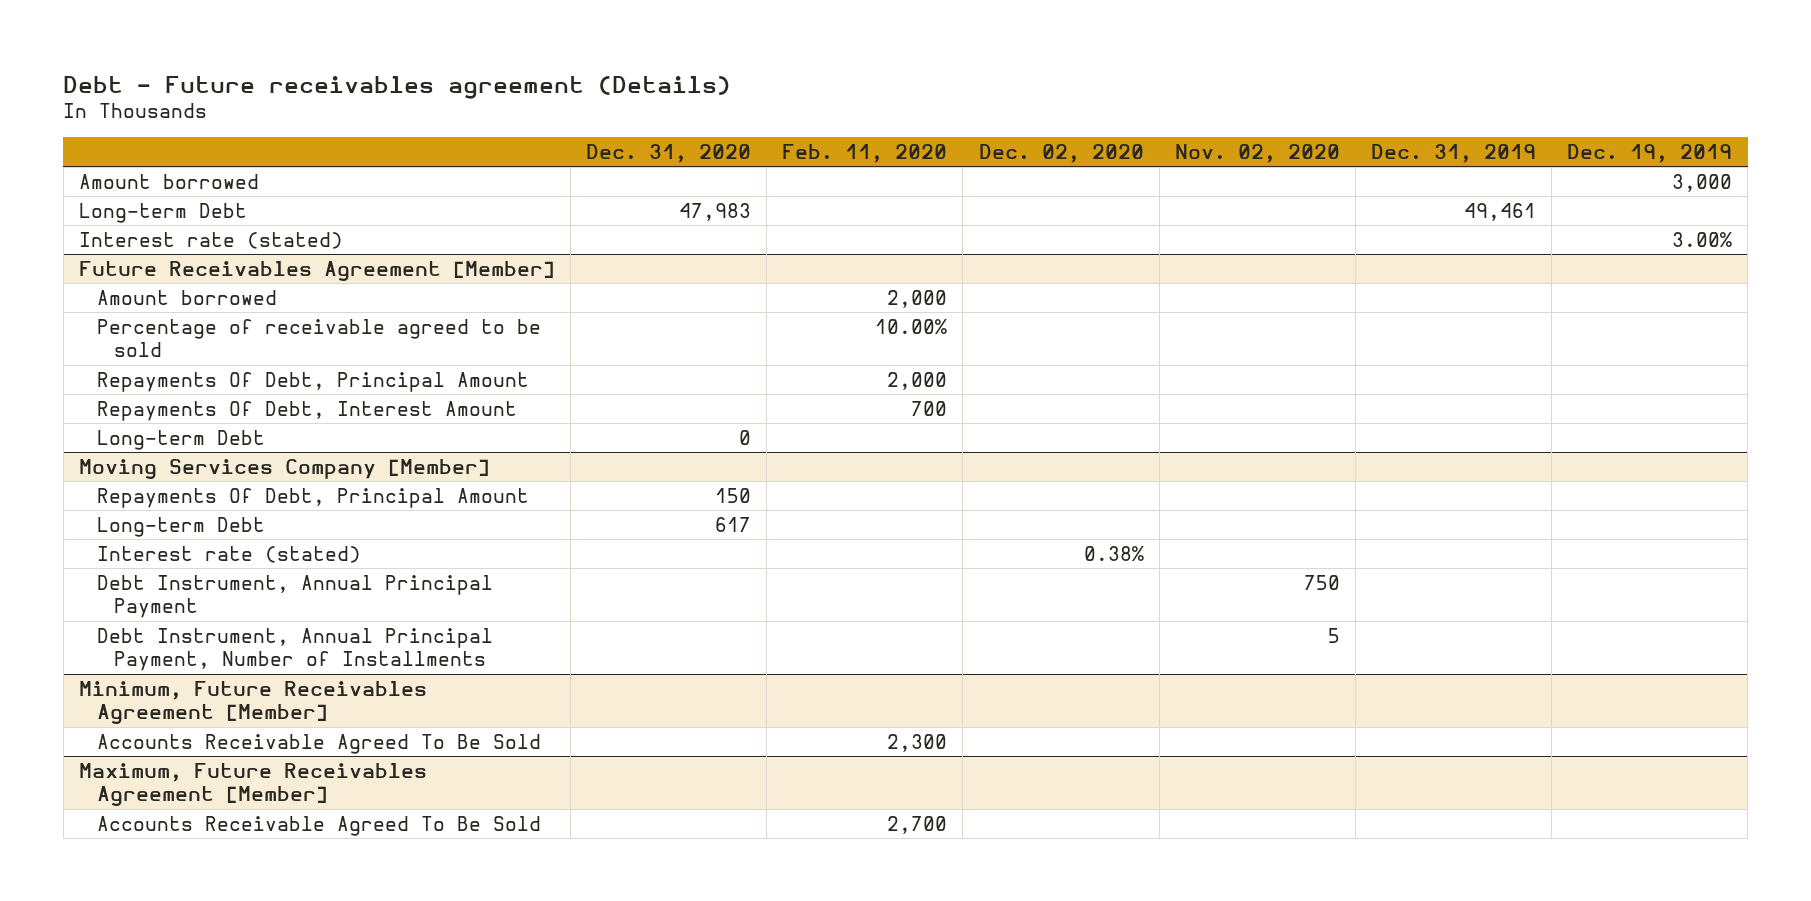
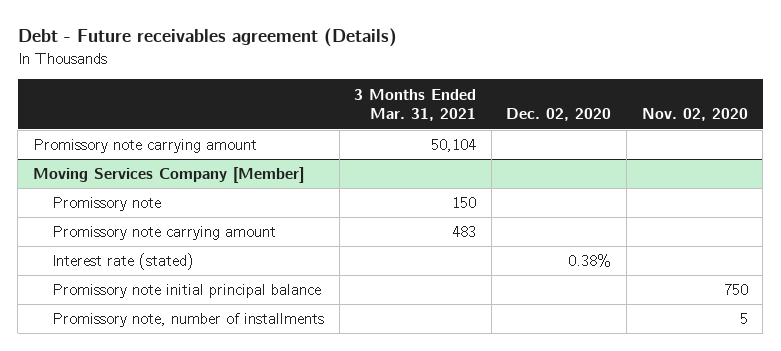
- | Dec. 31, 2020 | Feb. 11, 2020 | Dec. 02, 2020 | Nov. 02, 2020 | Dec. 31, 2019 | Dec. 19, 2019
+ | 3 Months Ended Mar. 31, 2021 | Dec. 02, 2020 | Nov. 02, 2020
- Amount borrowed | | | | | | 3,000
- Long-term Debt | 47,983 | | | | 49,461 |
- Interest rate (stated) | | | | | | 3.00%
- Future Receivables Agreement [Member]
- Amount borrowed | | 2,000 | | | |
- Percentage of receivable agreed to be sold | | 10.00% | | | |
- Repayments Of Debt, Principal Amount | | 2,000 | | | |
- Repayments Of Debt, Interest Amount | | 700 | | | |
- Long-term Debt | 0 | | | | |
+ Promissory note carrying amount | 50,104 | |
@ Moving Services Company [Member]
- Repayments Of Debt, Principal Amount | 150 | | | | |
- Long-term Debt | 617 | | | | |
+ Promissory note | 150 | |
+ Promissory note carrying amount | 483 | |
- Debt Instrument, Annual Principal Payment | | | | 750 | |
- Debt Instrument, Annual Principal Payment, Number of Installments | | | | 5 | |
- Minimum, Future Receivables Agreement [Member]
- Accounts Receivable Agreed To Be Sold | | 2,300 | | | |
- Maximum, Future Receivables Agreement [Member]
- Accounts Receivable Agreed To Be Sold | | 2,700 | | | |
@ Moving Services Company [Member]
+ Promissory note initial principal balance | | | 750
+ Promissory note, number of installments | | | 5

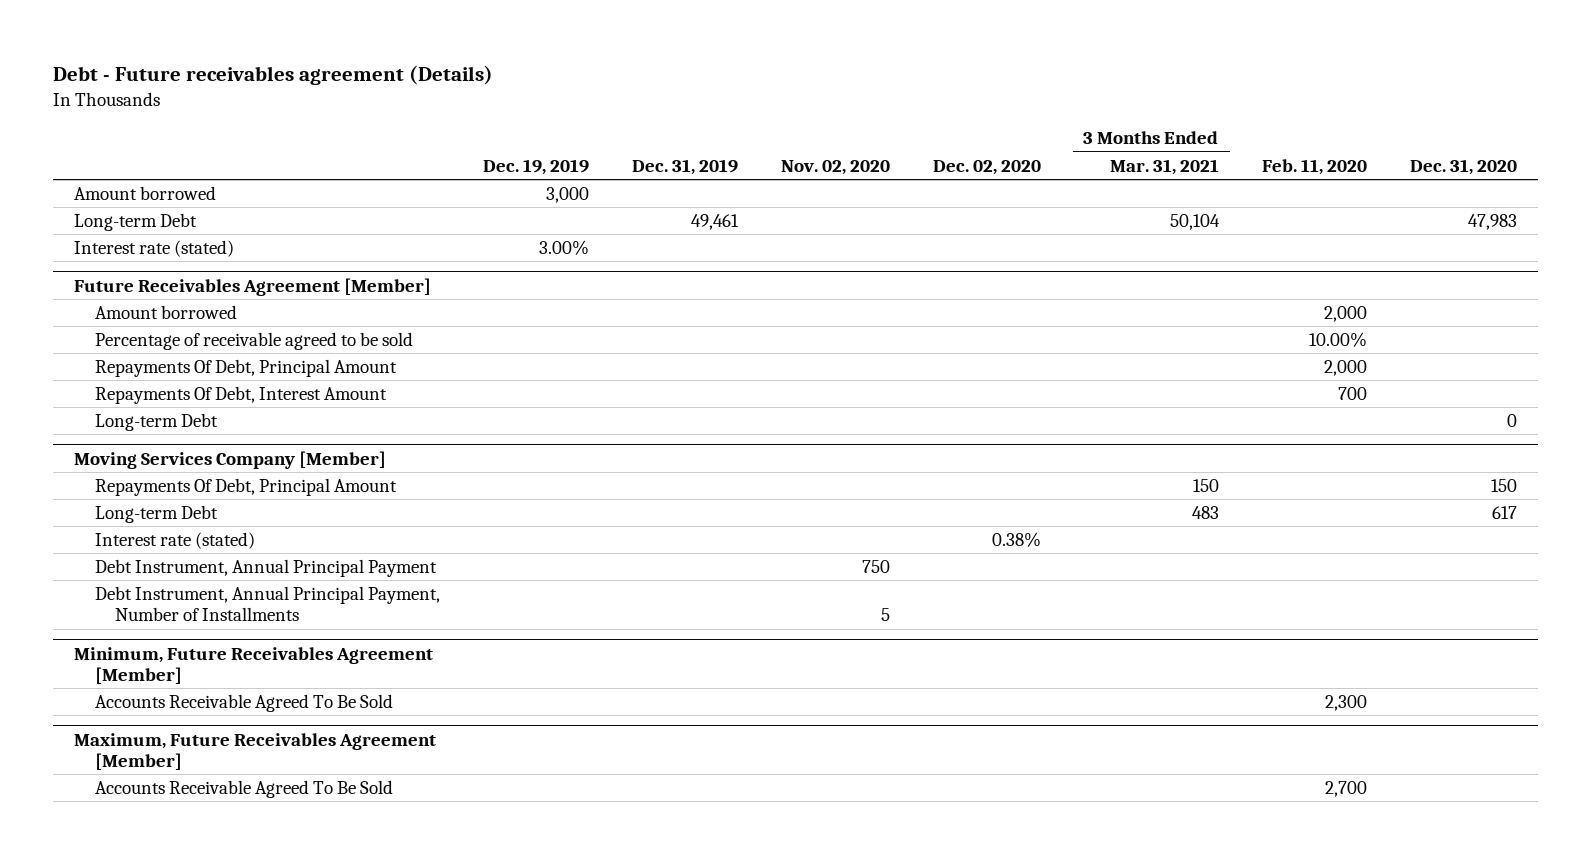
- | 3 Months Ended Mar. 31, 2021 | Dec. 02, 2020 | Nov. 02, 2020
+ | Dec. 19, 2019 | Dec. 31, 2019 | Nov. 02, 2020 | Dec. 02, 2020 | 3 Months Ended Mar. 31, 2021 | Feb. 11, 2020 | Dec. 31, 2020
- Promissory note carrying amount | 50,104 | |
+ Amount borrowed | 3,000 | | | | | |
+ Long-term Debt | | 49,461 | | | 50,104 | | 47,983
+ Interest rate (stated) | 3.00% | | | | | |
+ Future Receivables Agreement [Member]
+ Amount borrowed | | | | | | 2,000 |
+ Percentage of receivable agreed to be sold | | | | | | 10.00% |
+ Repayments Of Debt, Principal Amount | | | | | | 2,000 |
+ Repayments Of Debt, Interest Amount | | | | | | 700 |
+ Long-term Debt | | | | | | | 0
@ Moving Services Company [Member]
- Promissory note | 150 | |
- Promissory note carrying amount | 483 | |
+ Repayments Of Debt, Principal Amount | | | | | 150 | | 150
+ Long-term Debt | | | | | 483 | | 617
- Promissory note initial principal balance | | | 750
- Promissory note, number of installments | | | 5
+ Debt Instrument, Annual Principal Payment | | | 750 | | | |
+ Debt Instrument, Annual Principal Payment, Number of Installments | | | 5 | | | |
+ Minimum, Future Receivables Agreement [Member]
+ Accounts Receivable Agreed To Be Sold | | | | | | 2,300 |
+ Maximum, Future Receivables Agreement [Member]
+ Accounts Receivable Agreed To Be Sold | | | | | | 2,700 |

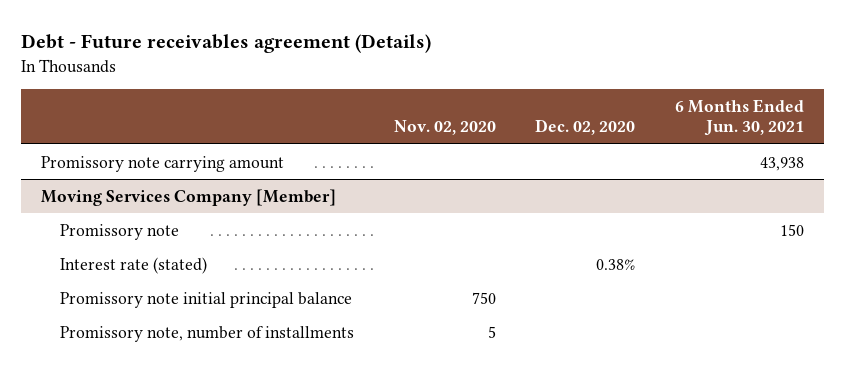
- | Dec. 19, 2019 | Dec. 31, 2019 | Nov. 02, 2020 | Dec. 02, 2020 | 3 Months Ended Mar. 31, 2021 | Feb. 11, 2020 | Dec. 31, 2020
+ | Nov. 02, 2020 | Dec. 02, 2020 | 6 Months Ended Jun. 30, 2021
- Amount borrowed | 3,000 | | | | | |
- Long-term Debt | | 49,461 | | | 50,104 | | 47,983
- Interest rate (stated) | 3.00% | | | | | |
- Future Receivables Agreement [Member]
- Amount borrowed | | | | | | 2,000 |
- Percentage of receivable agreed to be sold | | | | | | 10.00% |
- Repayments Of Debt, Principal Amount | | | | | | 2,000 |
- Repayments Of Debt, Interest Amount | | | | | | 700 |
- Long-term Debt | | | | | | | 0
+ Promissory note carrying amount | | | 43,938
@ Moving Services Company [Member]
- Repayments Of Debt, Principal Amount | | | | | 150 | | 150
- Long-term Debt | | | | | 483 | | 617
+ Promissory note | | | 150
- Debt Instrument, Annual Principal Payment | | | 750 | | | |
- Debt Instrument, Annual Principal Payment, Number of Installments | | | 5 | | | |
- Minimum, Future Receivables Agreement [Member]
- Accounts Receivable Agreed To Be Sold | | | | | | 2,300 |
- Maximum, Future Receivables Agreement [Member]
- Accounts Receivable Agreed To Be Sold | | | | | | 2,700 |
@ Moving Services Company [Member]
+ Promissory note initial principal balance | 750 | |
+ Promissory note, number of installments | 5 | |

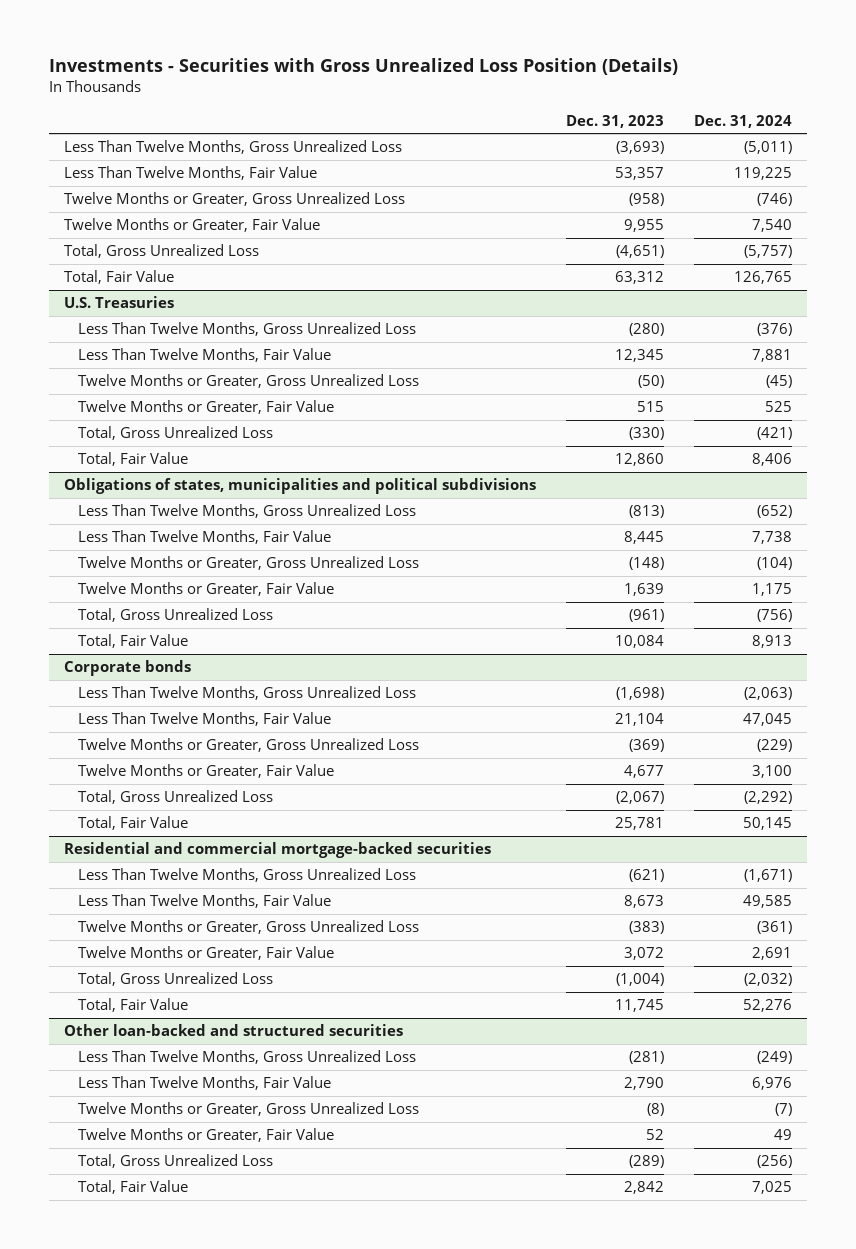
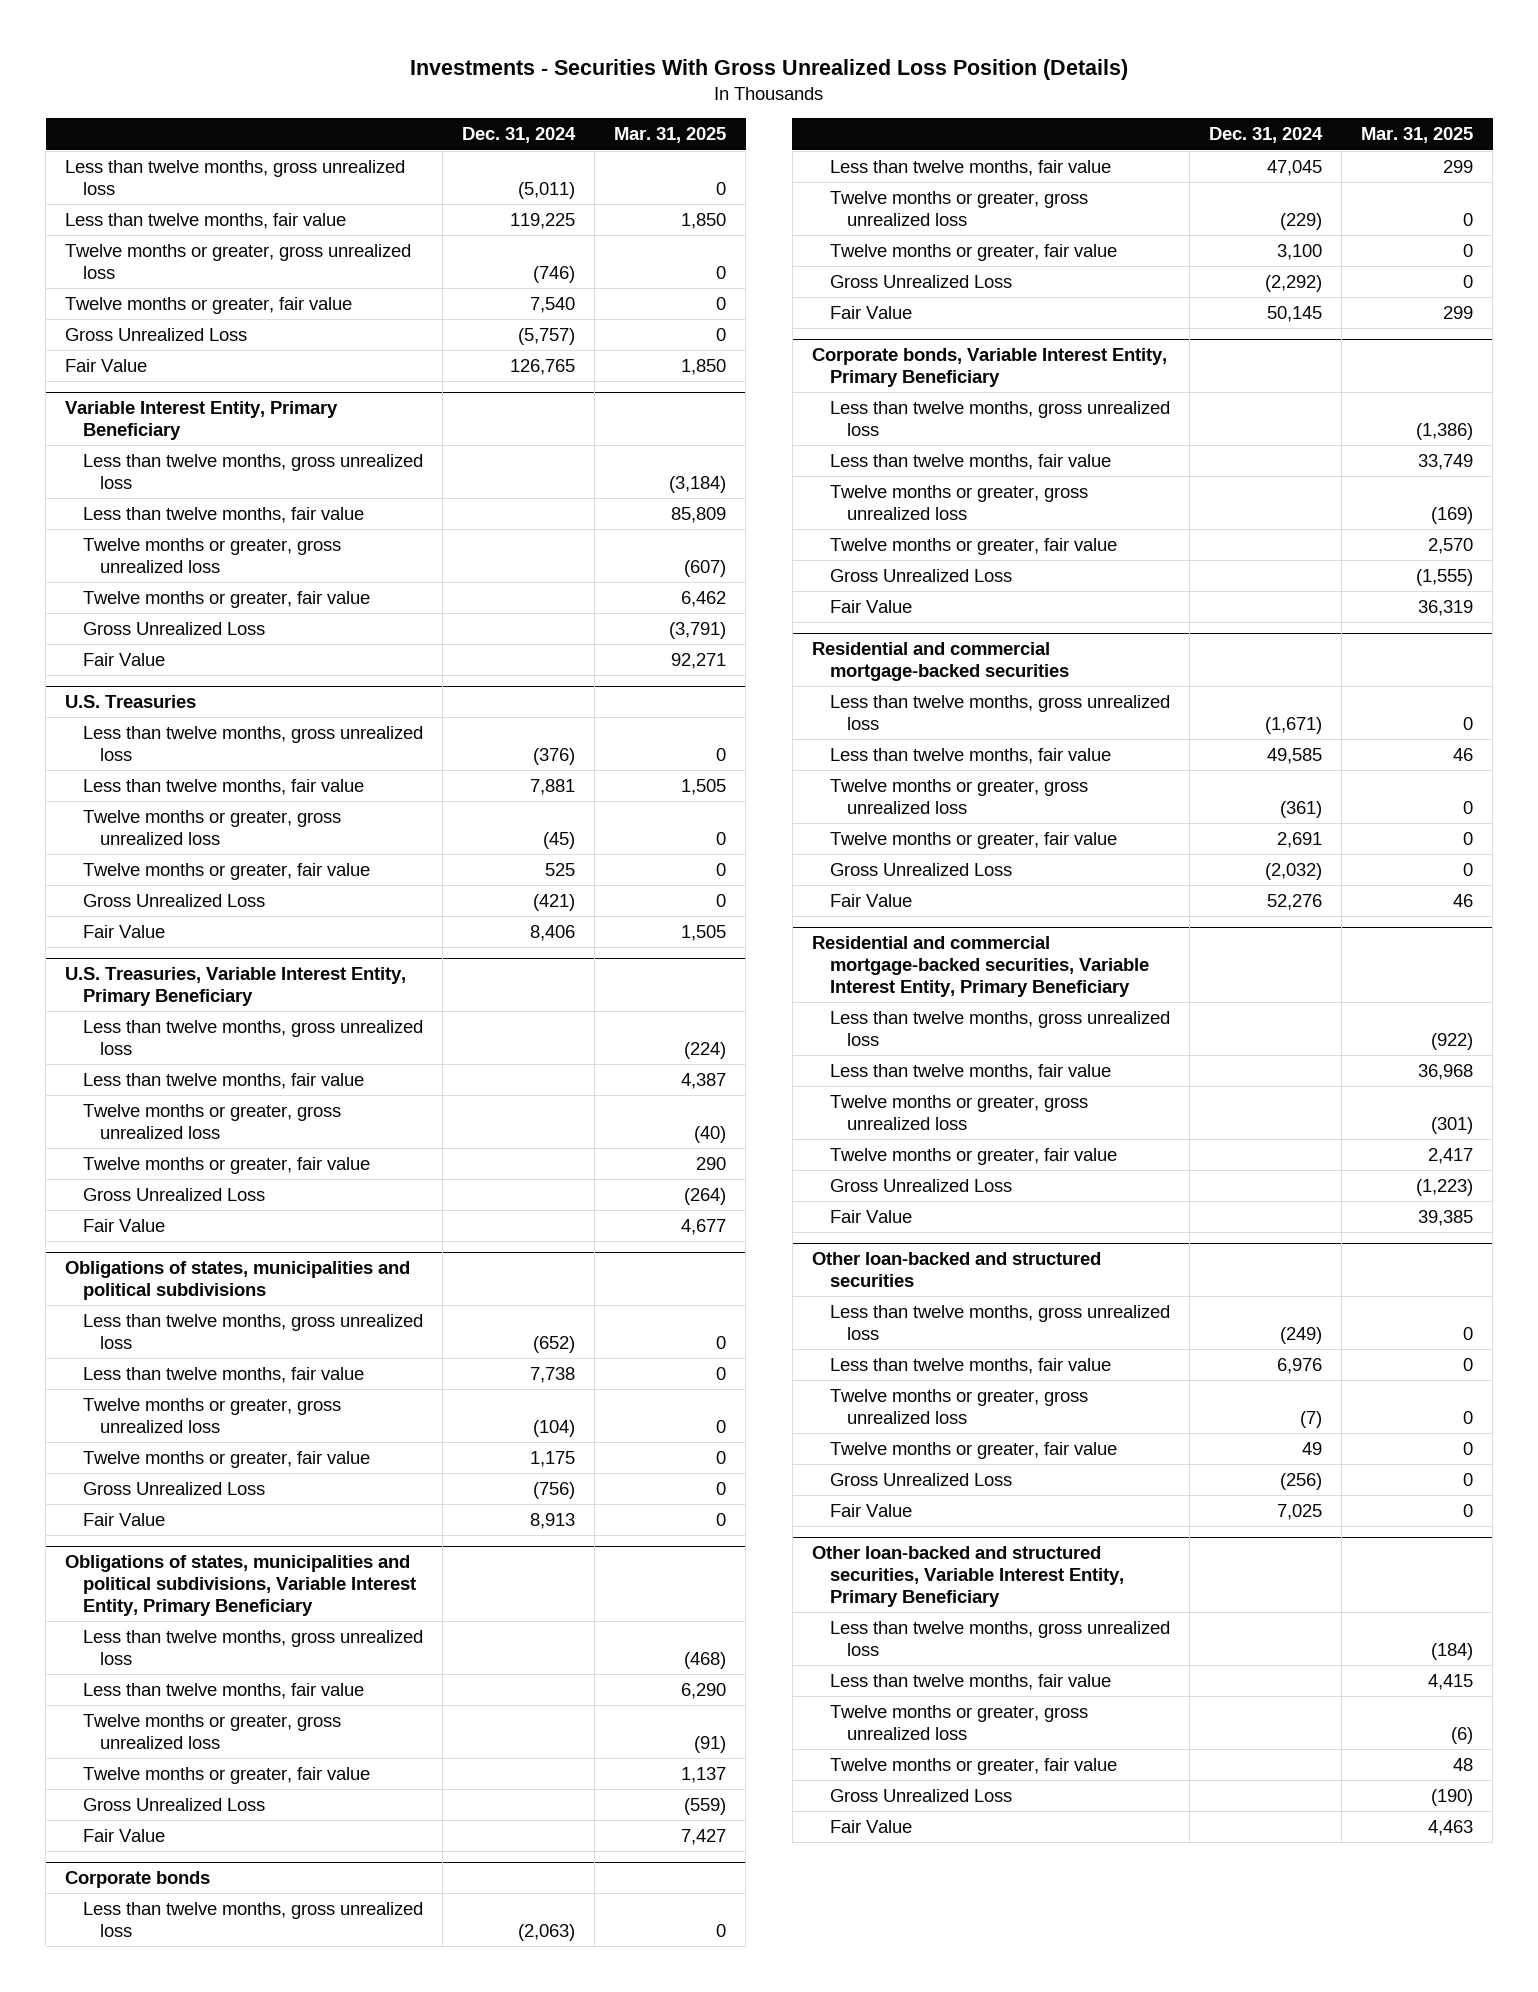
- Investments - Securities with Gross Unrealized Loss Position (Details)
+ Investments - Securities With Gross Unrealized Loss Position (Details)
- | Dec. 31, 2023 | Dec. 31, 2024
+ | Dec. 31, 2024 | Mar. 31, 2025
- Less Than Twelve Months, Gross Unrealized Loss | (3,693) | (5,011)
- Less Than Twelve Months, Fair Value | 53,357 | 119,225
- Twelve Months or Greater, Gross Unrealized Loss | (958) | (746)
- Twelve Months or Greater, Fair Value | 9,955 | 7,540
- Total, Gross Unrealized Loss | (4,651) | (5,757)
- Total, Fair Value | 63,312 | 126,765
+ Less than twelve months, gross unrealized loss | (5,011) | 0
+ Less than twelve months, fair value | 119,225 | 1,850
+ Twelve months or greater, gross unrealized loss | (746) | 0
+ Twelve months or greater, fair value | 7,540 | 0
+ Gross Unrealized Loss | (5,757) | 0
+ Fair Value | 126,765 | 1,850
+ Variable Interest Entity, Primary Beneficiary
+ Less than twelve months, gross unrealized loss | | (3,184)
+ Less than twelve months, fair value | | 85,809
+ Twelve months or greater, gross unrealized loss | | (607)
+ Twelve months or greater, fair value | | 6,462
+ Gross Unrealized Loss | | (3,791)
+ Fair Value | | 92,271
@ U.S. Treasuries
- Less Than Twelve Months, Gross Unrealized Loss | (280) | (376)
- Less Than Twelve Months, Fair Value | 12,345 | 7,881
- Twelve Months or Greater, Gross Unrealized Loss | (50) | (45)
- Twelve Months or Greater, Fair Value | 515 | 525
- Total, Gross Unrealized Loss | (330) | (421)
- Total, Fair Value | 12,860 | 8,406
+ Less than twelve months, gross unrealized loss | (376) | 0
+ Less than twelve months, fair value | 7,881 | 1,505
+ Twelve months or greater, gross unrealized loss | (45) | 0
+ Twelve months or greater, fair value | 525 | 0
+ Gross Unrealized Loss | (421) | 0
+ Fair Value | 8,406 | 1,505
+ U.S. Treasuries, Variable Interest Entity, Primary Beneficiary
+ Less than twelve months, gross unrealized loss | | (224)
+ Less than twelve months, fair value | | 4,387
+ Twelve months or greater, gross unrealized loss | | (40)
+ Twelve months or greater, fair value | | 290
+ Gross Unrealized Loss | | (264)
+ Fair Value | | 4,677
@ Obligations of states, municipalities and political subdivisions
- Less Than Twelve Months, Gross Unrealized Loss | (813) | (652)
- Less Than Twelve Months, Fair Value | 8,445 | 7,738
- Twelve Months or Greater, Gross Unrealized Loss | (148) | (104)
- Twelve Months or Greater, Fair Value | 1,639 | 1,175
- Total, Gross Unrealized Loss | (961) | (756)
- Total, Fair Value | 10,084 | 8,913
+ Less than twelve months, gross unrealized loss | (652) | 0
+ Less than twelve months, fair value | 7,738 | 0
+ Twelve months or greater, gross unrealized loss | (104) | 0
+ Twelve months or greater, fair value | 1,175 | 0
+ Gross Unrealized Loss | (756) | 0
+ Fair Value | 8,913 | 0
+ Obligations of states, municipalities and political subdivisions, Variable Interest Entity, Primary Beneficiary
+ Less than twelve months, gross unrealized loss | | (468)
+ Less than twelve months, fair value | | 6,290
+ Twelve months or greater, gross unrealized loss | | (91)
+ Twelve months or greater, fair value | | 1,137
+ Gross Unrealized Loss | | (559)
+ Fair Value | | 7,427
@ Corporate bonds
- Less Than Twelve Months, Gross Unrealized Loss | (1,698) | (2,063)
- Less Than Twelve Months, Fair Value | 21,104 | 47,045
- Twelve Months or Greater, Gross Unrealized Loss | (369) | (229)
- Twelve Months or Greater, Fair Value | 4,677 | 3,100
- Total, Gross Unrealized Loss | (2,067) | (2,292)
- Total, Fair Value | 25,781 | 50,145
+ Less than twelve months, gross unrealized loss | (2,063) | 0
+ Less than twelve months, fair value | 47,045 | 299
+ Twelve months or greater, gross unrealized loss | (229) | 0
+ Twelve months or greater, fair value | 3,100 | 0
+ Gross Unrealized Loss | (2,292) | 0
+ Fair Value | 50,145 | 299
+ Corporate bonds, Variable Interest Entity, Primary Beneficiary
+ Less than twelve months, gross unrealized loss | | (1,386)
+ Less than twelve months, fair value | | 33,749
+ Twelve months or greater, gross unrealized loss | | (169)
+ Twelve months or greater, fair value | | 2,570
+ Gross Unrealized Loss | | (1,555)
+ Fair Value | | 36,319
@ Residential and commercial mortgage-backed securities
- Less Than Twelve Months, Gross Unrealized Loss | (621) | (1,671)
- Less Than Twelve Months, Fair Value | 8,673 | 49,585
- Twelve Months or Greater, Gross Unrealized Loss | (383) | (361)
- Twelve Months or Greater, Fair Value | 3,072 | 2,691
- Total, Gross Unrealized Loss | (1,004) | (2,032)
- Total, Fair Value | 11,745 | 52,276
+ Less than twelve months, gross unrealized loss | (1,671) | 0
+ Less than twelve months, fair value | 49,585 | 46
+ Twelve months or greater, gross unrealized loss | (361) | 0
+ Twelve months or greater, fair value | 2,691 | 0
+ Gross Unrealized Loss | (2,032) | 0
+ Fair Value | 52,276 | 46
+ Residential and commercial mortgage-backed securities, Variable Interest Entity, Primary Beneficiary
+ Less than twelve months, gross unrealized loss | | (922)
+ Less than twelve months, fair value | | 36,968
+ Twelve months or greater, gross unrealized loss | | (301)
+ Twelve months or greater, fair value | | 2,417
+ Gross Unrealized Loss | | (1,223)
+ Fair Value | | 39,385
@ Other loan-backed and structured securities
- Less Than Twelve Months, Gross Unrealized Loss | (281) | (249)
- Less Than Twelve Months, Fair Value | 2,790 | 6,976
- Twelve Months or Greater, Gross Unrealized Loss | (8) | (7)
- Twelve Months or Greater, Fair Value | 52 | 49
- Total, Gross Unrealized Loss | (289) | (256)
- Total, Fair Value | 2,842 | 7,025
+ Less than twelve months, gross unrealized loss | (249) | 0
+ Less than twelve months, fair value | 6,976 | 0
+ Twelve months or greater, gross unrealized loss | (7) | 0
+ Twelve months or greater, fair value | 49 | 0
+ Gross Unrealized Loss | (256) | 0
+ Fair Value | 7,025 | 0
+ Other loan-backed and structured securities, Variable Interest Entity, Primary Beneficiary
+ Less than twelve months, gross unrealized loss | | (184)
+ Less than twelve months, fair value | | 4,415
+ Twelve months or greater, gross unrealized loss | | (6)
+ Twelve months or greater, fair value | | 48
+ Gross Unrealized Loss | | (190)
+ Fair Value | | 4,463

